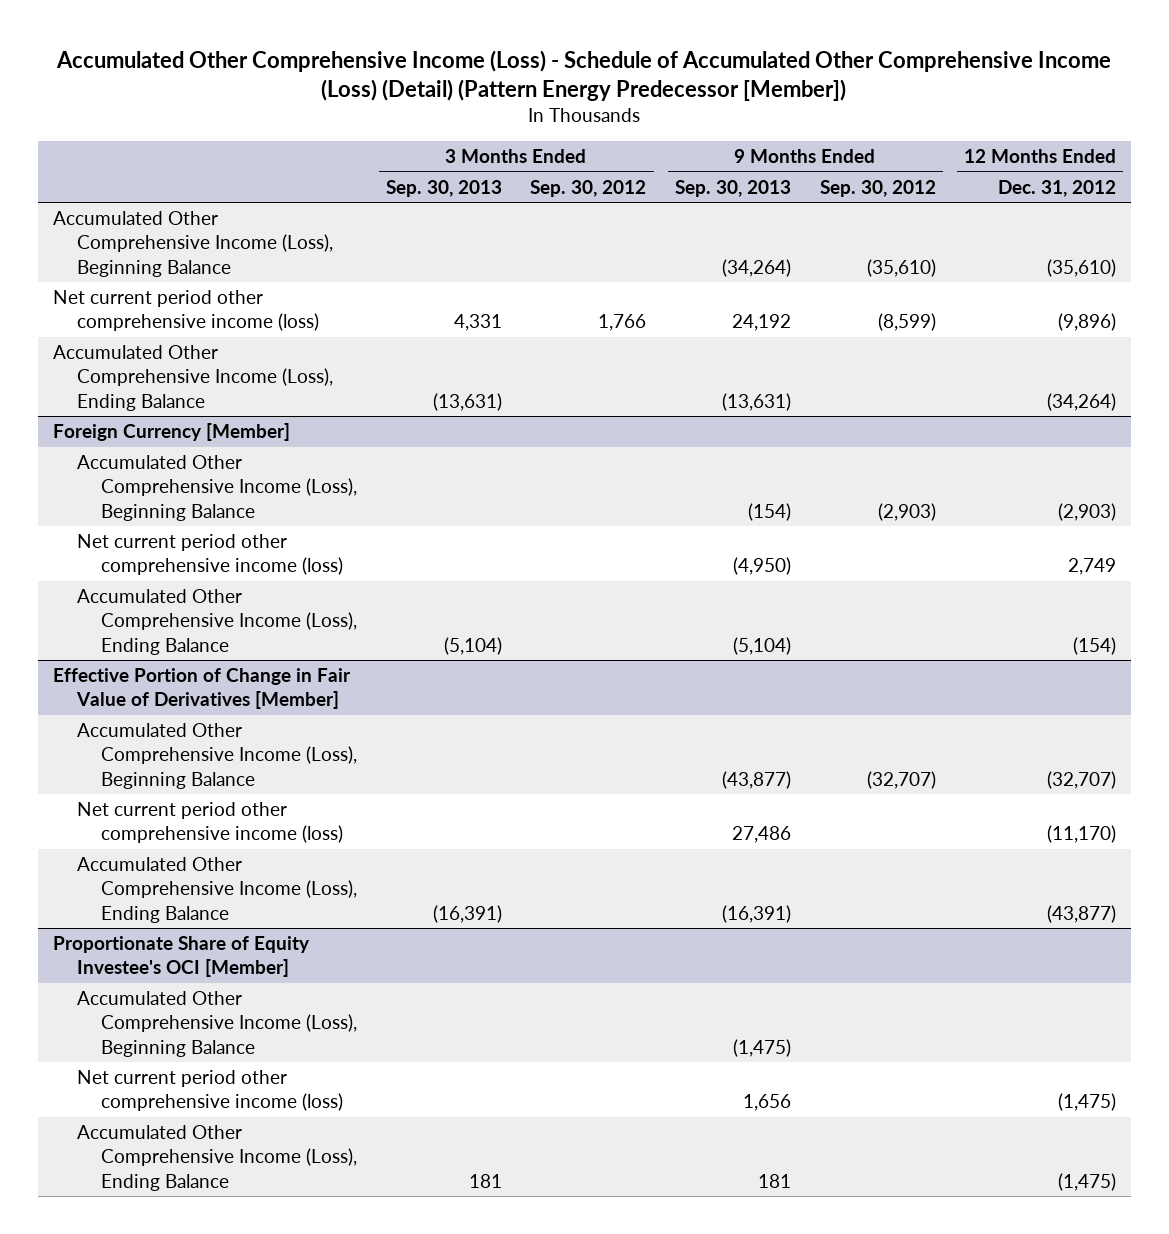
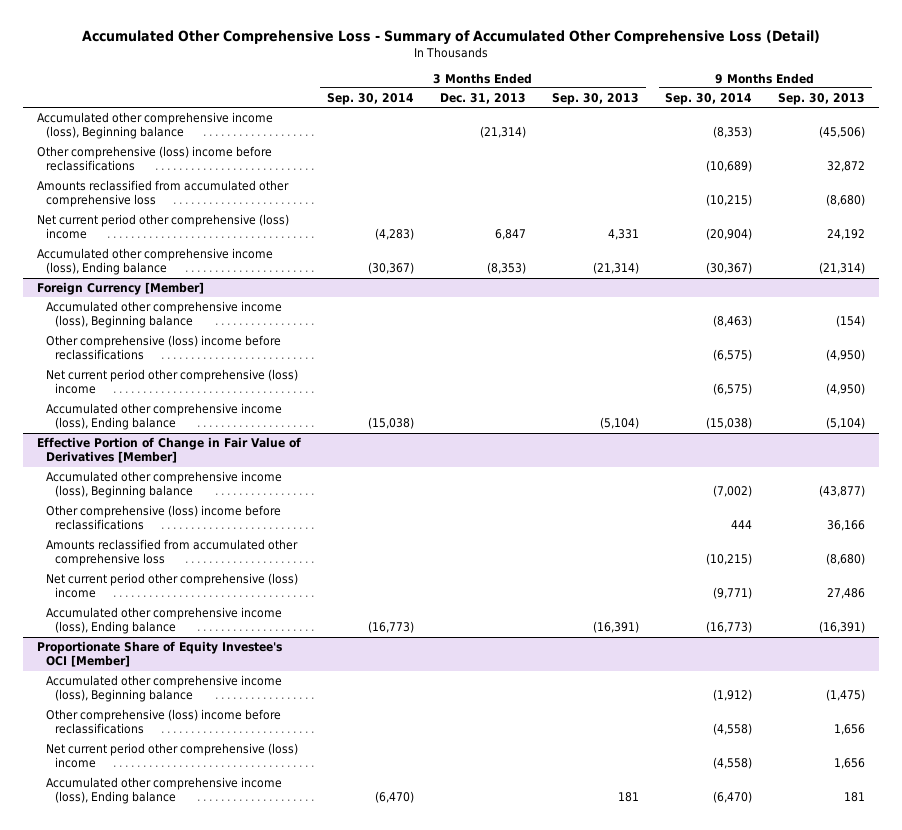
- Accumulated Other Comprehensive Income (Loss) - Schedule of Accumulated Other Comprehensive Income (Loss) (Detail) (Pattern Energy Predecessor [Member])
+ Accumulated Other Comprehensive Loss - Summary of Accumulated Other Comprehensive Loss (Detail)
- | 3 Months Ended Sep. 30, 2013 | 3 Months Ended Sep. 30, 2012 | 9 Months Ended Sep. 30, 2013 | 9 Months Ended Sep. 30, 2012 | 12 Months Ended Dec. 31, 2012
+ | 3 Months Ended Sep. 30, 2014 | 3 Months Ended Dec. 31, 2013 | 3 Months Ended Sep. 30, 2013 | 9 Months Ended Sep. 30, 2014 | 9 Months Ended Sep. 30, 2013
- Accumulated Other Comprehensive Income (Loss), Beginning Balance | | | (34,264) | (35,610) | (35,610)
- Net current period other comprehensive income (loss) | 4,331 | 1,766 | 24,192 | (8,599) | (9,896)
- Accumulated Other Comprehensive Income (Loss), Ending Balance | (13,631) | | (13,631) | | (34,264)
+ Accumulated other comprehensive income (loss), Beginning balance | | (21,314) | | (8,353) | (45,506)
+ Other comprehensive (loss) income before reclassifications | | | | (10,689) | 32,872
+ Amounts reclassified from accumulated other comprehensive loss | | | | (10,215) | (8,680)
+ Net current period other comprehensive (loss) income | (4,283) | 6,847 | 4,331 | (20,904) | 24,192
+ Accumulated other comprehensive income (loss), Ending balance | (30,367) | (8,353) | (21,314) | (30,367) | (21,314)
@ Foreign Currency [Member]
- Accumulated Other Comprehensive Income (Loss), Beginning Balance | | | (154) | (2,903) | (2,903)
- Net current period other comprehensive income (loss) | | | (4,950) | | 2,749
- Accumulated Other Comprehensive Income (Loss), Ending Balance | (5,104) | | (5,104) | | (154)
+ Accumulated other comprehensive income (loss), Beginning balance | | | | (8,463) | (154)
+ Other comprehensive (loss) income before reclassifications | | | | (6,575) | (4,950)
+ Net current period other comprehensive (loss) income | | | | (6,575) | (4,950)
+ Accumulated other comprehensive income (loss), Ending balance | (15,038) | | (5,104) | (15,038) | (5,104)
@ Effective Portion of Change in Fair Value of Derivatives [Member]
- Accumulated Other Comprehensive Income (Loss), Beginning Balance | | | (43,877) | (32,707) | (32,707)
- Net current period other comprehensive income (loss) | | | 27,486 | | (11,170)
- Accumulated Other Comprehensive Income (Loss), Ending Balance | (16,391) | | (16,391) | | (43,877)
+ Accumulated other comprehensive income (loss), Beginning balance | | | | (7,002) | (43,877)
+ Other comprehensive (loss) income before reclassifications | | | | 444 | 36,166
+ Amounts reclassified from accumulated other comprehensive loss | | | | (10,215) | (8,680)
+ Net current period other comprehensive (loss) income | | | | (9,771) | 27,486
+ Accumulated other comprehensive income (loss), Ending balance | (16,773) | | (16,391) | (16,773) | (16,391)
@ Proportionate Share of Equity Investee's OCI [Member]
- Accumulated Other Comprehensive Income (Loss), Beginning Balance | | | (1,475) | |
- Net current period other comprehensive income (loss) | | | 1,656 | | (1,475)
- Accumulated Other Comprehensive Income (Loss), Ending Balance | 181 | | 181 | | (1,475)
+ Accumulated other comprehensive income (loss), Beginning balance | | | | (1,912) | (1,475)
+ Other comprehensive (loss) income before reclassifications | | | | (4,558) | 1,656
+ Net current period other comprehensive (loss) income | | | | (4,558) | 1,656
+ Accumulated other comprehensive income (loss), Ending balance | (6,470) | | 181 | (6,470) | 181

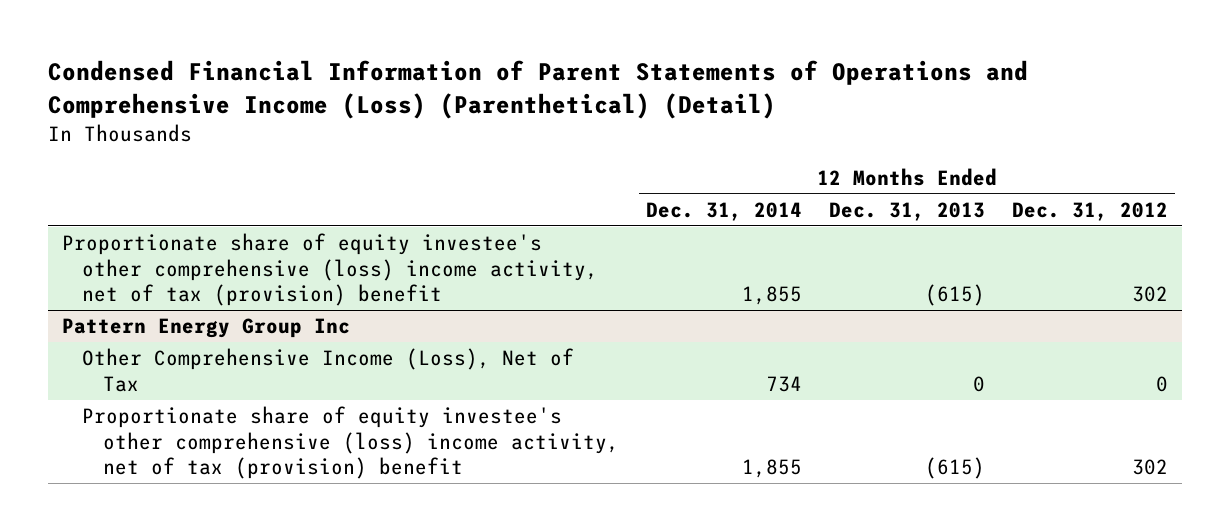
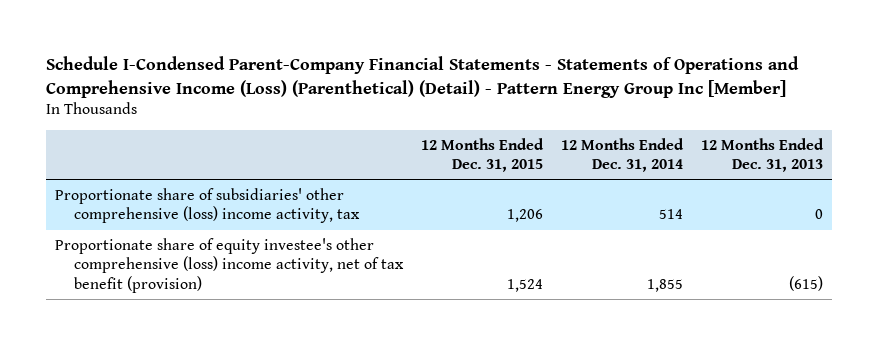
- Condensed Financial Information of Parent Statements of Operations and Comprehensive Income (Loss) (Parenthetical) (Detail)
+ Schedule I-Condensed Parent-Company Financial Statements - Statements of Operations and Comprehensive Income (Loss) (Parenthetical) (Detail) - Pattern Energy Group Inc [Member]
- | 12 Months Ended Dec. 31, 2014 | 12 Months Ended Dec. 31, 2013 | 12 Months Ended Dec. 31, 2012
+ | 12 Months Ended Dec. 31, 2015 | 12 Months Ended Dec. 31, 2014 | 12 Months Ended Dec. 31, 2013
- Proportionate share of equity investee's other comprehensive (loss) income activity, net of tax (provision) benefit | 1,855 | (615) | 302
- Pattern Energy Group Inc
- Other Comprehensive Income (Loss), Net of Tax | 734 | 0 | 0
- Proportionate share of equity investee's other comprehensive (loss) income activity, net of tax (provision) benefit | 1,855 | (615) | 302
+ Proportionate share of subsidiaries' other comprehensive (loss) income activity, tax | 1,206 | 514 | 0
+ Proportionate share of equity investee's other comprehensive (loss) income activity, net of tax benefit (provision) | 1,524 | 1,855 | (615)

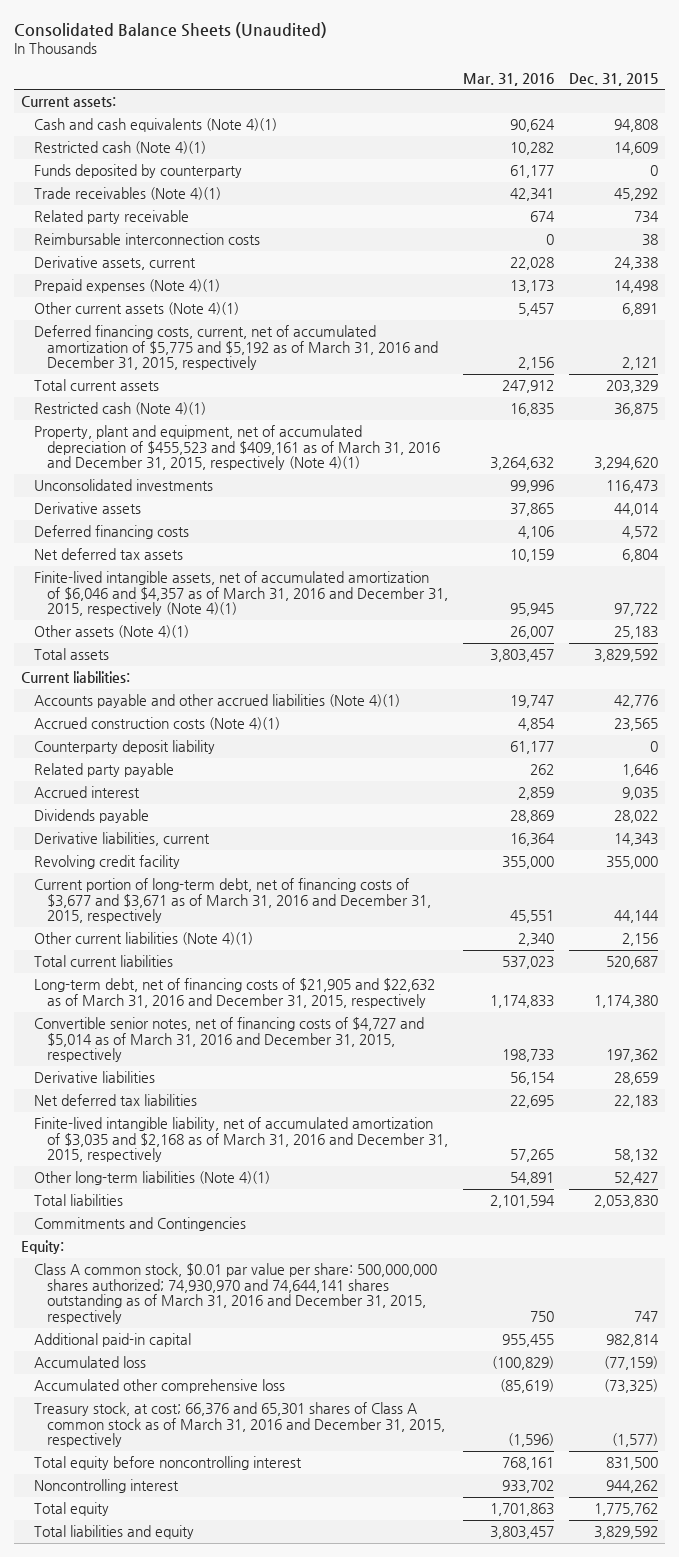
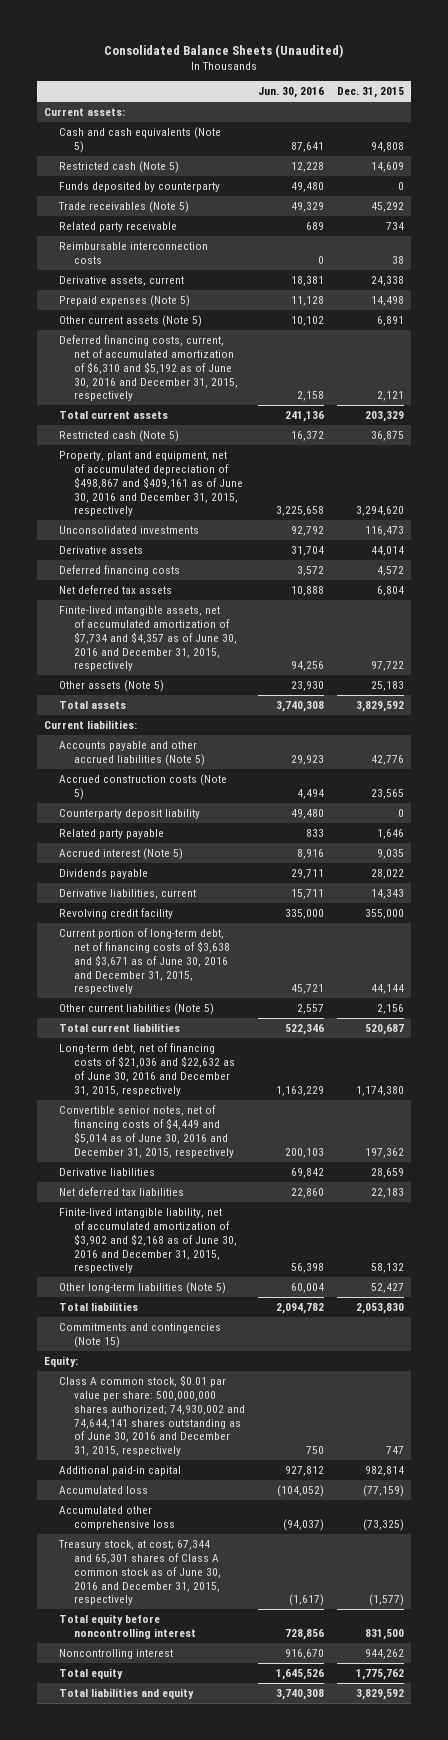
- | Mar. 31, 2016 | Dec. 31, 2015
+ | Jun. 30, 2016 | Dec. 31, 2015
- Cash and cash equivalents (Note 4)(1) | 90,624 | 94,808
- Restricted cash (Note 4)(1) | 10,282 | 14,609
+ Cash and cash equivalents (Note 5) | 87,641 | 94,808
+ Restricted cash (Note 5) | 12,228 | 14,609
- Trade receivables (Note 4)(1) | 42,341 | 45,292
+ Trade receivables (Note 5) | 49,329 | 45,292
- Prepaid expenses (Note 4)(1) | 13,173 | 14,498
- Other current assets (Note 4)(1) | 5,457 | 6,891
- Deferred financing costs, current, net of accumulated amortization of $5,775 and $5,192 as of March 31, 2016 and December 31, 2015, respectively | 2,156 | 2,121
+ Prepaid expenses (Note 5) | 11,128 | 14,498
+ Other current assets (Note 5) | 10,102 | 6,891
+ Deferred financing costs, current, net of accumulated amortization of $6,310 and $5,192 as of June 30, 2016 and December 31, 2015, respectively | 2,158 | 2,121
- Restricted cash (Note 4)(1) | 16,835 | 36,875
- Property, plant and equipment, net of accumulated depreciation of $455,523 and $409,161 as of March 31, 2016 and December 31, 2015, respectively (Note 4)(1) | 3,264,632 | 3,294,620
+ Restricted cash (Note 5) | 16,372 | 36,875
+ Property, plant and equipment, net of accumulated depreciation of $498,867 and $409,161 as of June 30, 2016 and December 31, 2015, respectively | 3,225,658 | 3,294,620
- Finite-lived intangible assets, net of accumulated amortization of $6,046 and $4,357 as of March 31, 2016 and December 31, 2015, respectively (Note 4)(1) | 95,945 | 97,722
- Other assets (Note 4)(1) | 26,007 | 25,183
+ Finite-lived intangible assets, net of accumulated amortization of $7,734 and $4,357 as of June 30, 2016 and December 31, 2015, respectively | 94,256 | 97,722
+ Other assets (Note 5) | 23,930 | 25,183
- Accounts payable and other accrued liabilities (Note 4)(1) | 19,747 | 42,776
- Accrued construction costs (Note 4)(1) | 4,854 | 23,565
+ Accounts payable and other accrued liabilities (Note 5) | 29,923 | 42,776
+ Accrued construction costs (Note 5) | 4,494 | 23,565
- Accrued interest | 2,859 | 9,035
+ Accrued interest (Note 5) | 8,916 | 9,035
- Current portion of long-term debt, net of financing costs of $3,677 and $3,671 as of March 31, 2016 and December 31, 2015, respectively | 45,551 | 44,144
- Other current liabilities (Note 4)(1) | 2,340 | 2,156
+ Current portion of long-term debt, net of financing costs of $3,638 and $3,671 as of June 30, 2016 and December 31, 2015, respectively | 45,721 | 44,144
+ Other current liabilities (Note 5) | 2,557 | 2,156
- Long-term debt, net of financing costs of $21,905 and $22,632 as of March 31, 2016 and December 31, 2015, respectively | 1,174,833 | 1,174,380
- Convertible senior notes, net of financing costs of $4,727 and $5,014 as of March 31, 2016 and December 31, 2015, respectively | 198,733 | 197,362
+ Long-term debt, net of financing costs of $21,036 and $22,632 as of June 30, 2016 and December 31, 2015, respectively | 1,163,229 | 1,174,380
+ Convertible senior notes, net of financing costs of $4,449 and $5,014 as of June 30, 2016 and December 31, 2015, respectively | 200,103 | 197,362
- Finite-lived intangible liability, net of accumulated amortization of $3,035 and $2,168 as of March 31, 2016 and December 31, 2015, respectively | 57,265 | 58,132
- Other long-term liabilities (Note 4)(1) | 54,891 | 52,427
+ Finite-lived intangible liability, net of accumulated amortization of $3,902 and $2,168 as of June 30, 2016 and December 31, 2015, respectively | 56,398 | 58,132
+ Other long-term liabilities (Note 5) | 60,004 | 52,427
- Commitments and Contingencies
+ Commitments and contingencies (Note 15)
- Class A common stock, $0.01 par value per share: 500,000,000 shares authorized; 74,930,970 and 74,644,141 shares outstanding as of March 31, 2016 and December 31, 2015, respectively | 750 | 747
+ Class A common stock, $0.01 par value per share: 500,000,000 shares authorized; 74,930,002 and 74,644,141 shares outstanding as of June 30, 2016 and December 31, 2015, respectively | 750 | 747
- Treasury stock, at cost; 66,376 and 65,301 shares of Class A common stock as of March 31, 2016 and December 31, 2015, respectively | (1,596) | (1,577)
+ Treasury stock, at cost; 67,344 and 65,301 shares of Class A common stock as of June 30, 2016 and December 31, 2015, respectively | (1,617) | (1,577)

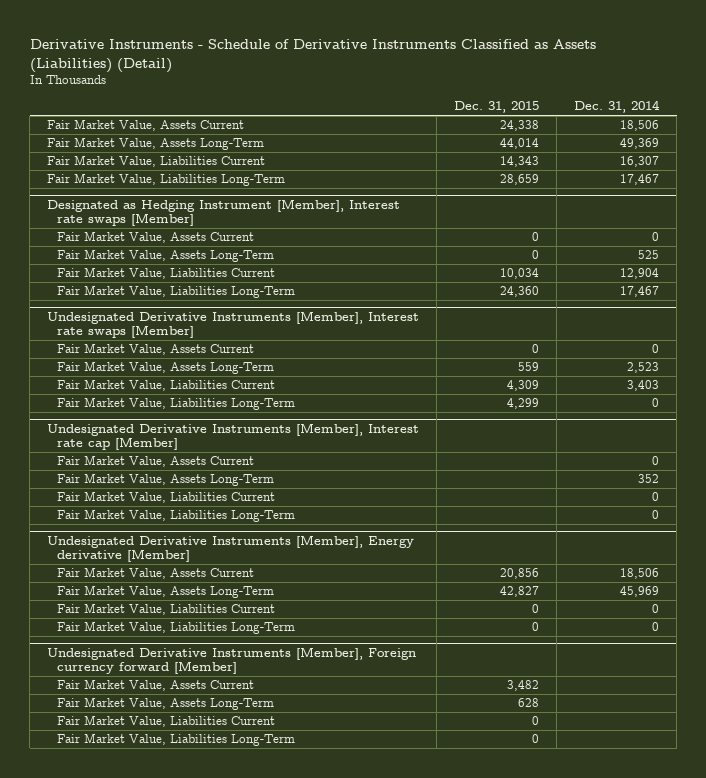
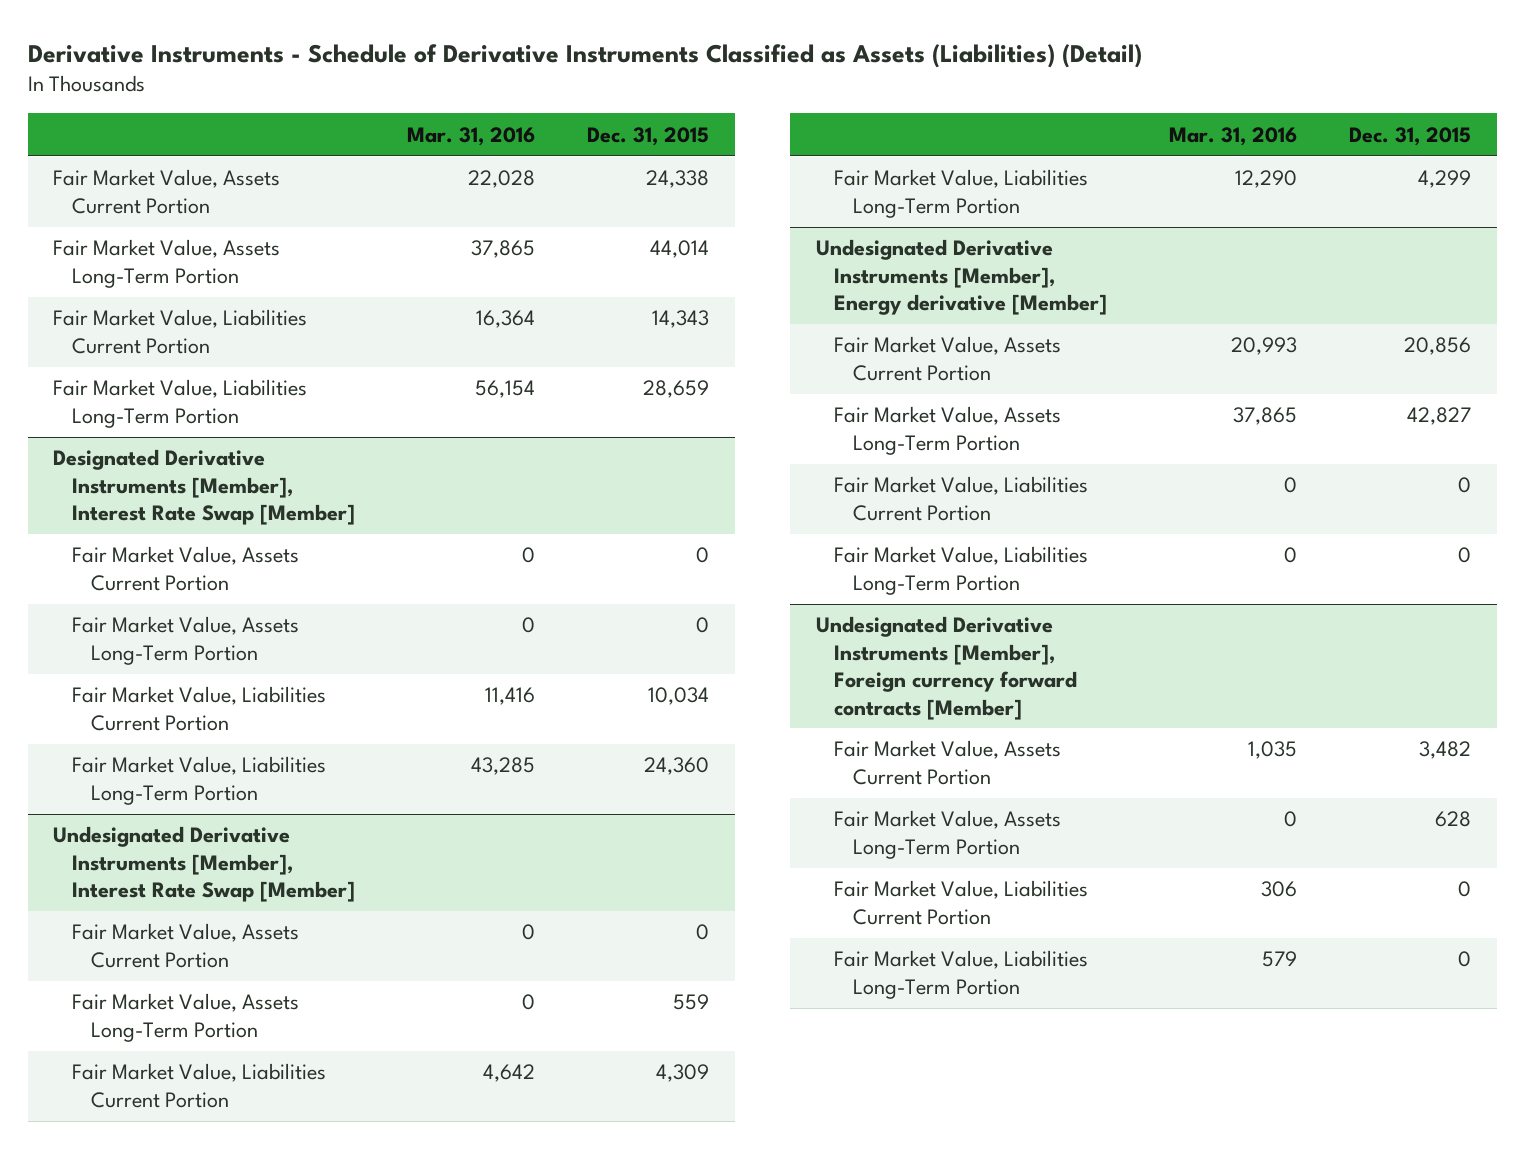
- | Dec. 31, 2015 | Dec. 31, 2014
+ | Mar. 31, 2016 | Dec. 31, 2015
- Fair Market Value, Assets Current | 24,338 | 18,506
- Fair Market Value, Assets Long-Term | 44,014 | 49,369
- Fair Market Value, Liabilities Current | 14,343 | 16,307
- Fair Market Value, Liabilities Long-Term | 28,659 | 17,467
- Designated as Hedging Instrument [Member], Interest rate swaps [Member]
- Fair Market Value, Assets Current | 0 | 0
- Fair Market Value, Assets Long-Term | 0 | 525
- Fair Market Value, Liabilities Current | 10,034 | 12,904
- Fair Market Value, Liabilities Long-Term | 24,360 | 17,467
- Undesignated Derivative Instruments [Member], Interest rate swaps [Member]
- Fair Market Value, Assets Current | 0 | 0
- Fair Market Value, Assets Long-Term | 559 | 2,523
- Fair Market Value, Liabilities Current | 4,309 | 3,403
- Fair Market Value, Liabilities Long-Term | 4,299 | 0
- Undesignated Derivative Instruments [Member], Interest rate cap [Member]
- Fair Market Value, Assets Current | | 0
- Fair Market Value, Assets Long-Term | | 352
- Fair Market Value, Liabilities Current | | 0
- Fair Market Value, Liabilities Long-Term | | 0
+ Fair Market Value, Assets Current Portion | 22,028 | 24,338
+ Fair Market Value, Assets Long-Term Portion | 37,865 | 44,014
+ Fair Market Value, Liabilities Current Portion | 16,364 | 14,343
+ Fair Market Value, Liabilities Long-Term Portion | 56,154 | 28,659
+ Designated Derivative Instruments [Member], Interest Rate Swap [Member]
+ Fair Market Value, Assets Current Portion | 0 | 0
+ Fair Market Value, Assets Long-Term Portion | 0 | 0
+ Fair Market Value, Liabilities Current Portion | 11,416 | 10,034
+ Fair Market Value, Liabilities Long-Term Portion | 43,285 | 24,360
+ Undesignated Derivative Instruments [Member], Interest Rate Swap [Member]
+ Fair Market Value, Assets Current Portion | 0 | 0
+ Fair Market Value, Assets Long-Term Portion | 0 | 559
+ Fair Market Value, Liabilities Current Portion | 4,642 | 4,309
+ Fair Market Value, Liabilities Long-Term Portion | 12,290 | 4,299
@ Undesignated Derivative Instruments [Member], Energy derivative [Member]
- Fair Market Value, Assets Current | 20,856 | 18,506
- Fair Market Value, Assets Long-Term | 42,827 | 45,969
- Fair Market Value, Liabilities Current | 0 | 0
- Fair Market Value, Liabilities Long-Term | 0 | 0
- Undesignated Derivative Instruments [Member], Foreign currency forward [Member]
- Fair Market Value, Assets Current | 3,482 |
- Fair Market Value, Assets Long-Term | 628 |
- Fair Market Value, Liabilities Current | 0 |
- Fair Market Value, Liabilities Long-Term | 0 |
@ Undesignated Derivative Instruments [Member], Energy derivative [Member]
+ Fair Market Value, Assets Current Portion | 20,993 | 20,856
+ Fair Market Value, Assets Long-Term Portion | 37,865 | 42,827
+ Fair Market Value, Liabilities Current Portion | 0 | 0
+ Fair Market Value, Liabilities Long-Term Portion | 0 | 0
+ Undesignated Derivative Instruments [Member], Foreign currency forward contracts [Member]
+ Fair Market Value, Assets Current Portion | 1,035 | 3,482
+ Fair Market Value, Assets Long-Term Portion | 0 | 628
+ Fair Market Value, Liabilities Current Portion | 306 | 0
+ Fair Market Value, Liabilities Long-Term Portion | 579 | 0

